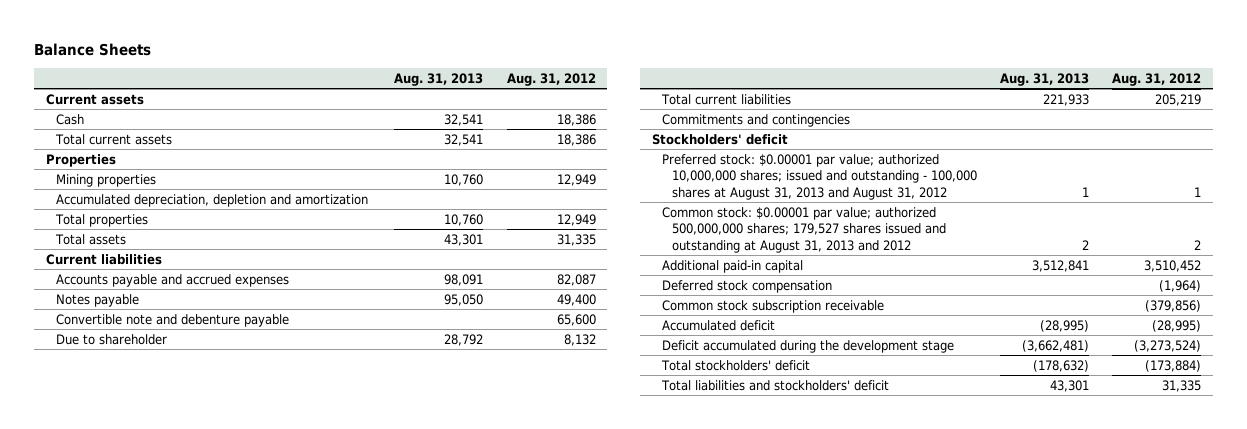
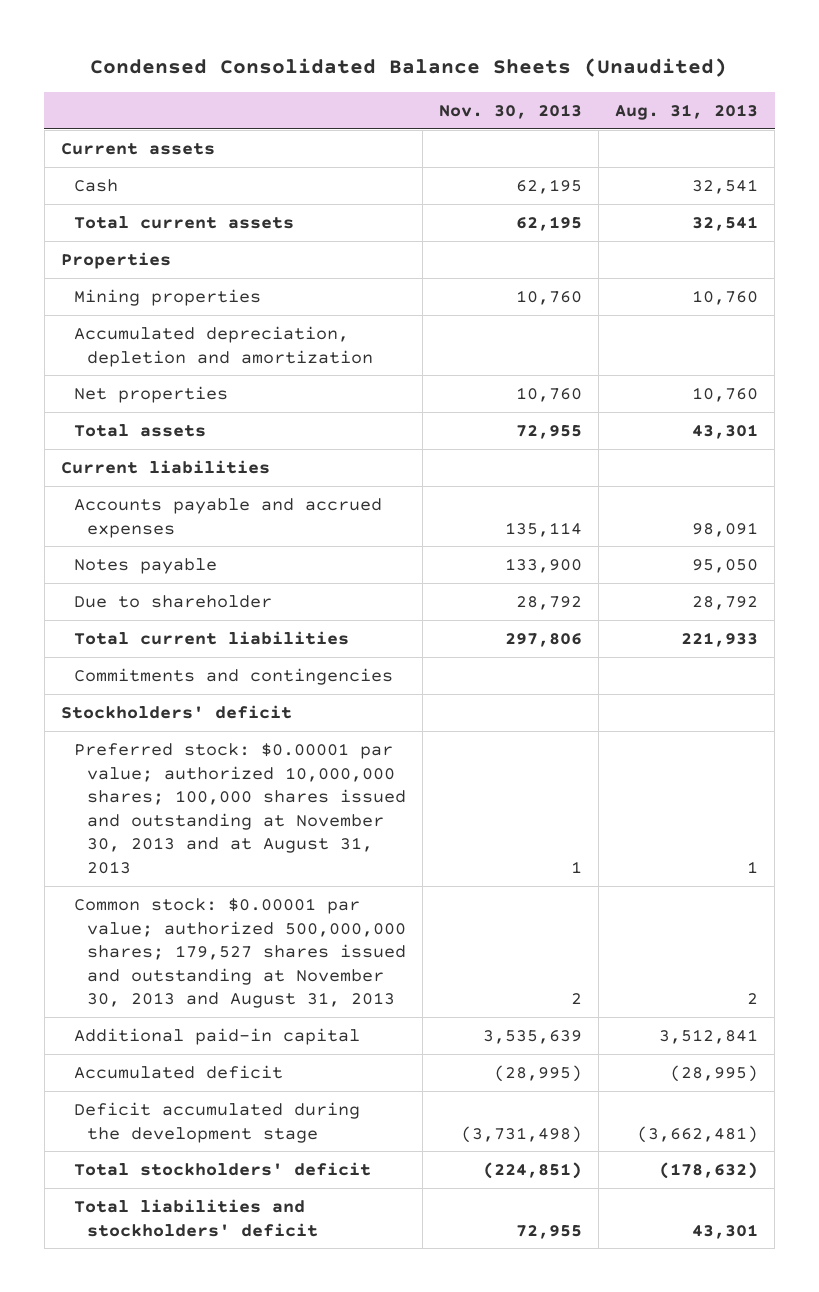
- Balance Sheets
+ Condensed Consolidated Balance Sheets (Unaudited)
- | Aug. 31, 2013 | Aug. 31, 2012
+ | Nov. 30, 2013 | Aug. 31, 2013
- Total properties | 10,760 | 12,949
+ Net properties | 10,760 | 10,760
- Convertible note and debenture payable | | 65,600
- Preferred stock: $0.00001 par value; authorized 10,000,000 shares; issued and outstanding - 100,000 shares at August 31, 2013 and August 31, 2012 | 1 | 1
- Common stock: $0.00001 par value; authorized 500,000,000 shares; 179,527 shares issued and outstanding at August 31, 2013 and 2012 | 2 | 2
+ Preferred stock: $0.00001 par value; authorized 10,000,000 shares; 100,000 shares issued and outstanding at November 30, 2013 and at August 31, 2013 | 1 | 1
+ Common stock: $0.00001 par value; authorized 500,000,000 shares; 179,527 shares issued and outstanding at November 30, 2013 and August 31, 2013 | 2 | 2
- Deferred stock compensation | | (1,964)
- Common stock subscription receivable | | (379,856)

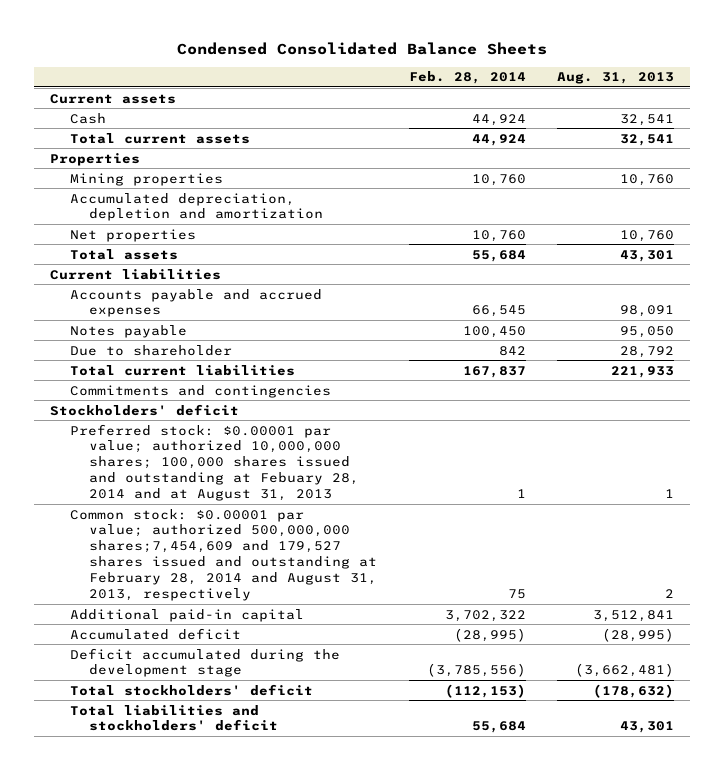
- Condensed Consolidated Balance Sheets (Unaudited)
+ Condensed Consolidated Balance Sheets
- | Nov. 30, 2013 | Aug. 31, 2013
+ | Feb. 28, 2014 | Aug. 31, 2013
- Preferred stock: $0.00001 par value; authorized 10,000,000 shares; 100,000 shares issued and outstanding at November 30, 2013 and at August 31, 2013 | 1 | 1
- Common stock: $0.00001 par value; authorized 500,000,000 shares; 179,527 shares issued and outstanding at November 30, 2013 and August 31, 2013 | 2 | 2
+ Preferred stock: $0.00001 par value; authorized 10,000,000 shares; 100,000 shares issued and outstanding at Febuary 28, 2014 and at August 31, 2013 | 1 | 1
+ Common stock: $0.00001 par value; authorized 500,000,000 shares;7,454,609 and 179,527 shares issued and outstanding at February 28, 2014 and August 31, 2013, respectively | 75 | 2

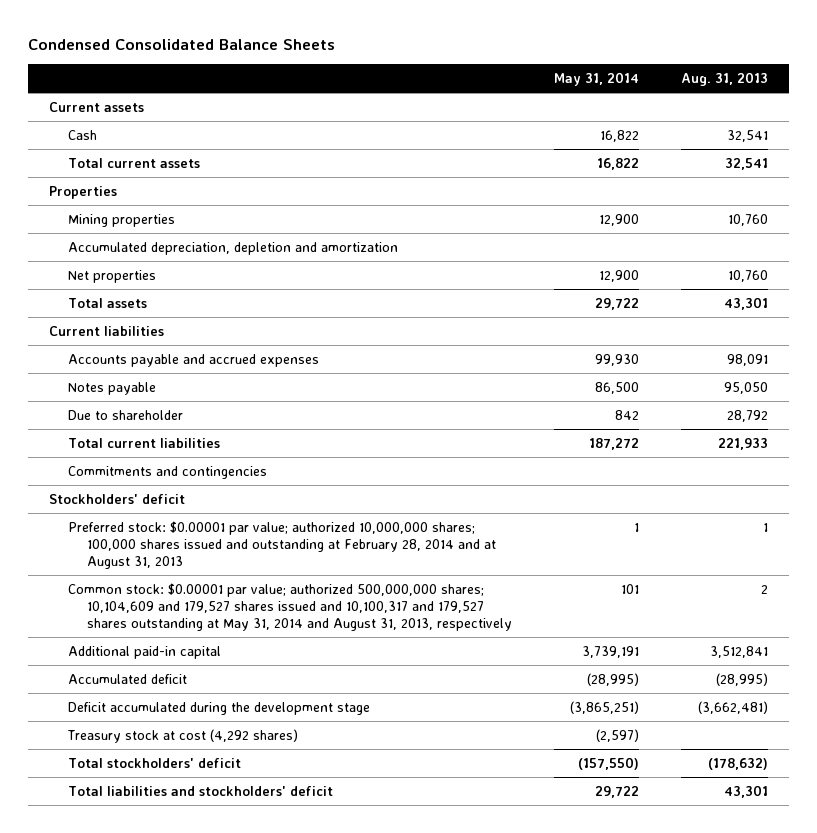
- | Feb. 28, 2014 | Aug. 31, 2013
+ | May 31, 2014 | Aug. 31, 2013
- Preferred stock: $0.00001 par value; authorized 10,000,000 shares; 100,000 shares issued and outstanding at Febuary 28, 2014 and at August 31, 2013 | 1 | 1
- Common stock: $0.00001 par value; authorized 500,000,000 shares;7,454,609 and 179,527 shares issued and outstanding at February 28, 2014 and August 31, 2013, respectively | 75 | 2
+ Preferred stock: $0.00001 par value; authorized 10,000,000 shares; 100,000 shares issued and outstanding at February 28, 2014 and at August 31, 2013 | 1 | 1
+ Common stock: $0.00001 par value; authorized 500,000,000 shares; 10,104,609 and 179,527 shares issued and 10,100,317 and 179,527 shares outstanding at May 31, 2014 and August 31, 2013, respectively | 101 | 2
+ Treasury stock at cost (4,292 shares) | (2,597) |

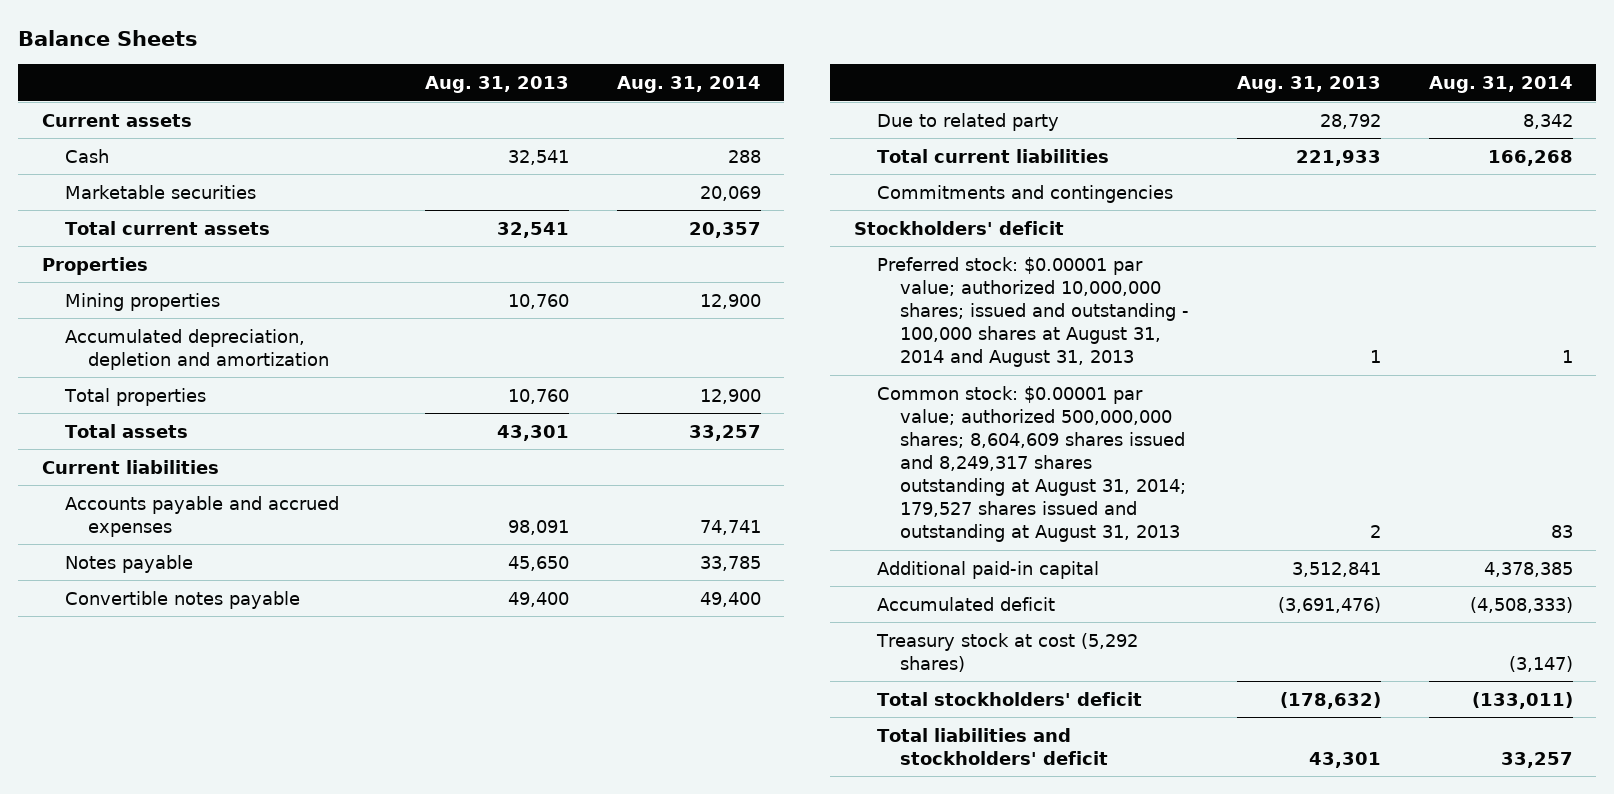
- Condensed Consolidated Balance Sheets
+ Balance Sheets
- | May 31, 2014 | Aug. 31, 2013
+ | Aug. 31, 2013 | Aug. 31, 2014
+ Marketable securities | | 20,069
- Net properties | 12,900 | 10,760
+ Total properties | 10,760 | 12,900
- Notes payable | 86,500 | 95,050
- Due to shareholder | 842 | 28,792
+ Notes payable | 45,650 | 33,785
+ Convertible notes payable | 49,400 | 49,400
+ Due to related party | 28,792 | 8,342
- Preferred stock: $0.00001 par value; authorized 10,000,000 shares; 100,000 shares issued and outstanding at February 28, 2014 and at August 31, 2013 | 1 | 1
- Common stock: $0.00001 par value; authorized 500,000,000 shares; 10,104,609 and 179,527 shares issued and 10,100,317 and 179,527 shares outstanding at May 31, 2014 and August 31, 2013, respectively | 101 | 2
+ Preferred stock: $0.00001 par value; authorized 10,000,000 shares; issued and outstanding - 100,000 shares at August 31, 2014 and August 31, 2013 | 1 | 1
+ Common stock: $0.00001 par value; authorized 500,000,000 shares; 8,604,609 shares issued and 8,249,317 shares outstanding at August 31, 2014; 179,527 shares issued and outstanding at August 31, 2013 | 2 | 83
- Accumulated deficit | (28,995) | (28,995)
- Deficit accumulated during the development stage | (3,865,251) | (3,662,481)
- Treasury stock at cost (4,292 shares) | (2,597) |
+ Accumulated deficit | (3,691,476) | (4,508,333)
+ Treasury stock at cost (5,292 shares) | | (3,147)

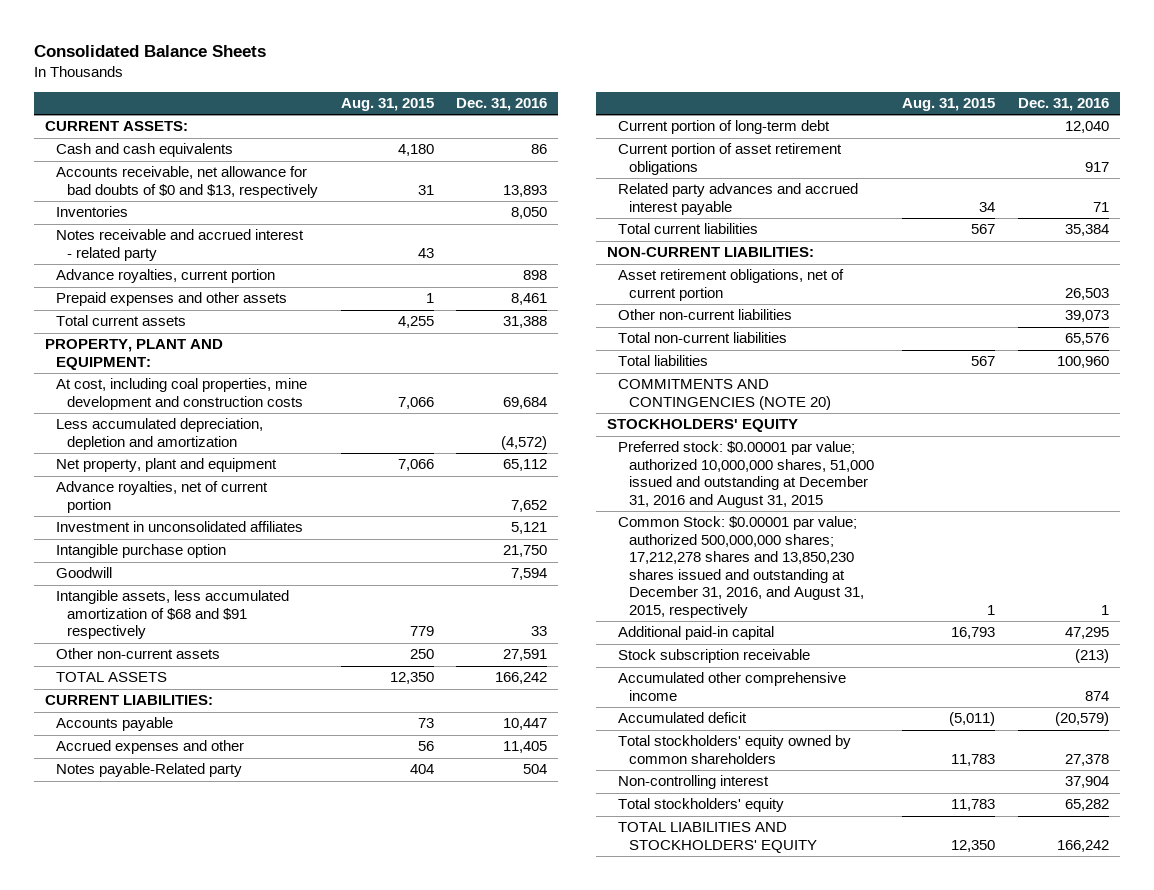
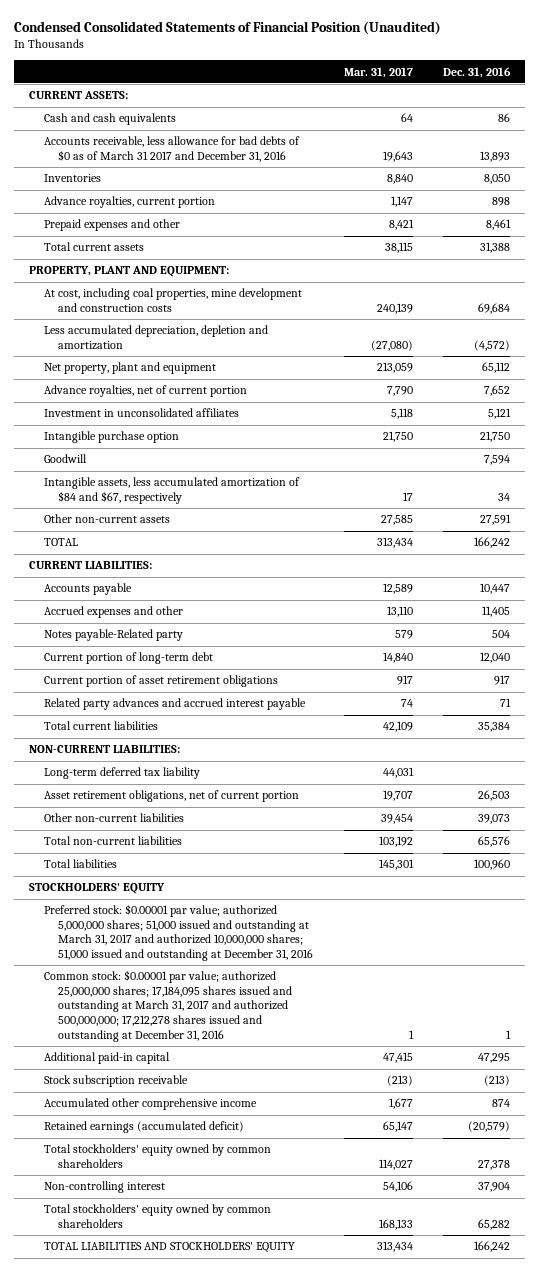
- Consolidated Balance Sheets
+ Condensed Consolidated Statements of Financial Position (Unaudited)
- | Aug. 31, 2015 | Dec. 31, 2016
+ | Mar. 31, 2017 | Dec. 31, 2016
- Accounts receivable, net allowance for bad doubts of $0 and $13, respectively | 31 | 13,893
+ Accounts receivable, less allowance for bad debts of $0 as of March 31 2017 and December 31, 2016 | 19,643 | 13,893
- Notes receivable and accrued interest - related party | 43 |
- Prepaid expenses and other assets | 1 | 8,461
+ Prepaid expenses and other | 8,421 | 8,461
- Intangible assets, less accumulated amortization of $68 and $91 respectively | 779 | 33
+ Intangible assets, less accumulated amortization of $84 and $67, respectively | 17 | 34
- TOTAL ASSETS | 12,350 | 166,242
+ TOTAL | 313,434 | 166,242
+ Long-term deferred tax liability | 44,031 |
- COMMITMENTS AND CONTINGENCIES (NOTE 20)
- Preferred stock: $0.00001 par value; authorized 10,000,000 shares, 51,000 issued and outstanding at December 31, 2016 and August 31, 2015
- Common Stock: $0.00001 par value; authorized 500,000,000 shares; 17,212,278 shares and 13,850,230 shares issued and outstanding at December 31, 2016, and August 31, 2015, respectively | 1 | 1
+ Preferred stock: $0.00001 par value; authorized 5,000,000 shares; 51,000 issued and outstanding at March 31, 2017 and authorized 10,000,000 shares; 51,000 issued and outstanding at December 31, 2016
+ Common stock: $0.00001 par value; authorized 25,000,000 shares; 17,184,095 shares issued and outstanding at March 31, 2017 and authorized 500,000,000; 17,212,278 shares issued and outstanding at December 31, 2016 | 1 | 1
- Accumulated deficit | (5,011) | (20,579)
+ Retained earnings (accumulated deficit) | 65,147 | (20,579)
- Total stockholders' equity | 11,783 | 65,282
+ Total stockholders' equity owned by common shareholders | 168,133 | 65,282

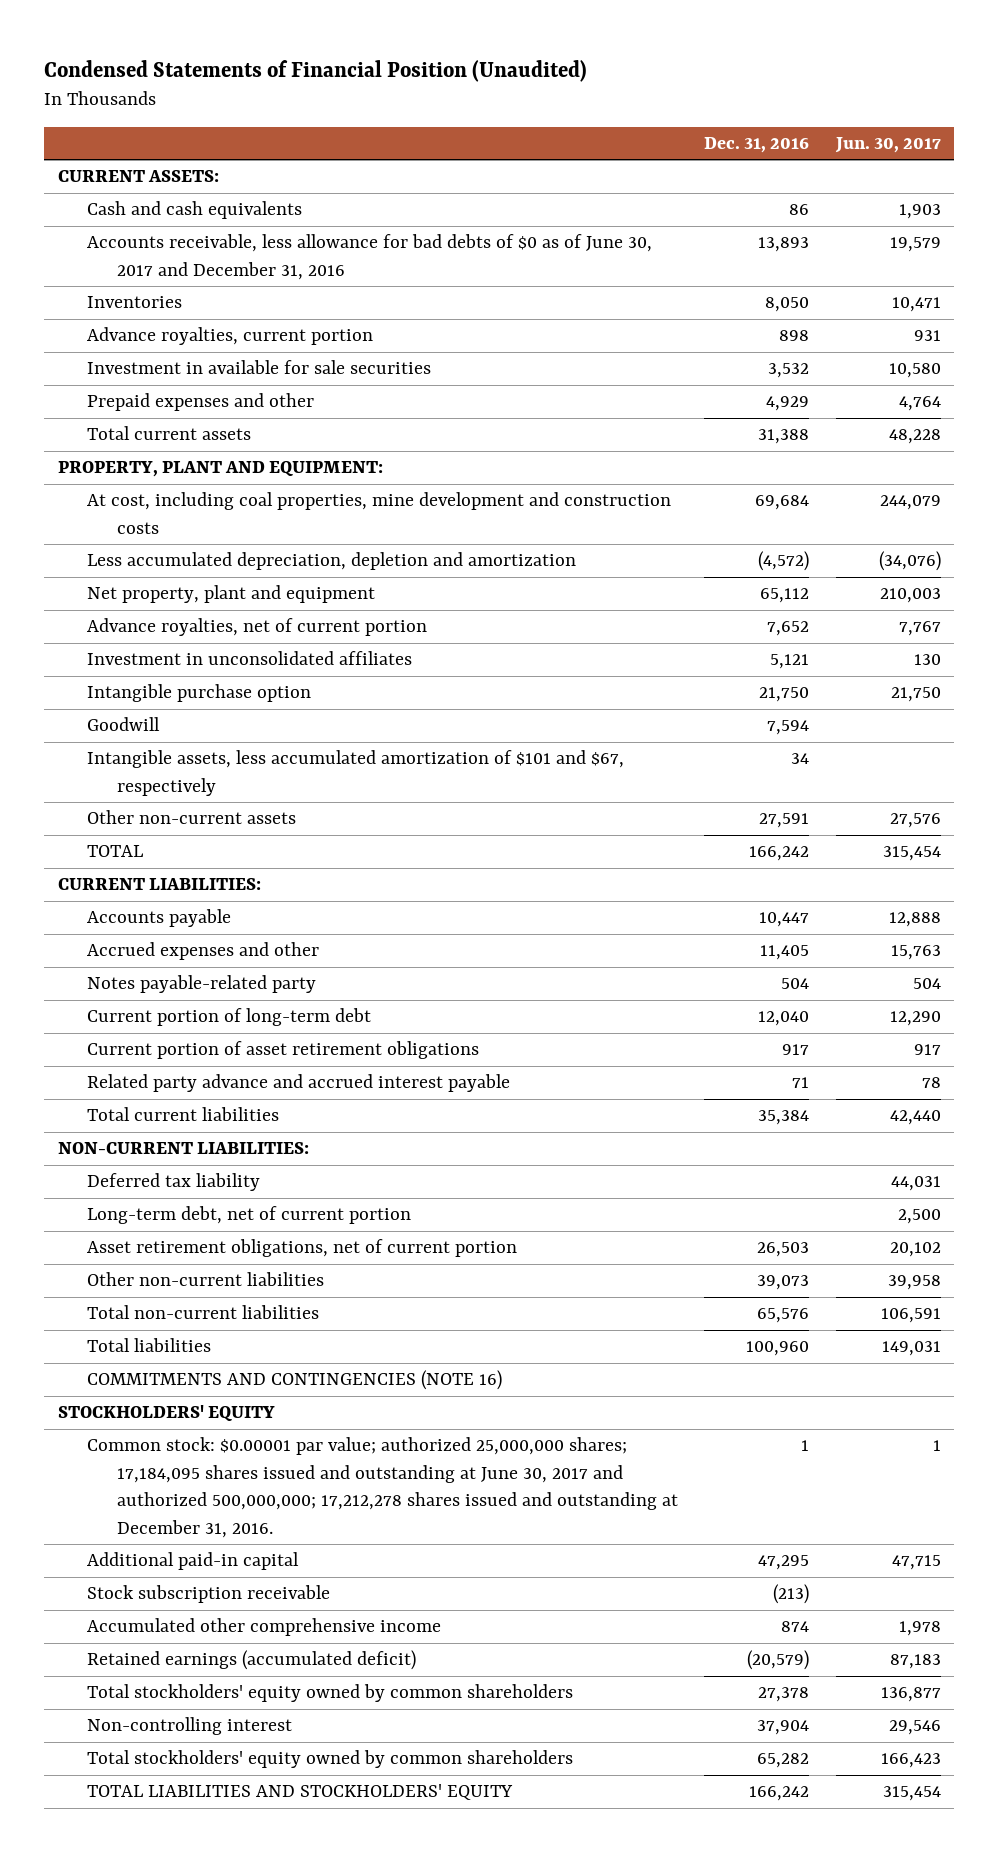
- Condensed Consolidated Statements of Financial Position (Unaudited)
+ Condensed Statements of Financial Position (Unaudited)
- | Mar. 31, 2017 | Dec. 31, 2016
+ | Dec. 31, 2016 | Jun. 30, 2017
- Accounts receivable, less allowance for bad debts of $0 as of March 31 2017 and December 31, 2016 | 19,643 | 13,893
+ Accounts receivable, less allowance for bad debts of $0 as of June 30, 2017 and December 31, 2016 | 13,893 | 19,579
- Prepaid expenses and other | 8,421 | 8,461
+ Investment in available for sale securities | 3,532 | 10,580
+ Prepaid expenses and other | 4,929 | 4,764
- Intangible assets, less accumulated amortization of $84 and $67, respectively | 17 | 34
+ Intangible assets, less accumulated amortization of $101 and $67, respectively | 34 |
- Notes payable-Related party | 579 | 504
+ Notes payable-related party | 504 | 504
- Related party advances and accrued interest payable | 74 | 71
+ Related party advance and accrued interest payable | 71 | 78
- Long-term deferred tax liability | 44,031 |
+ Deferred tax liability | | 44,031
+ Long-term debt, net of current portion | | 2,500
+ COMMITMENTS AND CONTINGENCIES (NOTE 16)
- Preferred stock: $0.00001 par value; authorized 5,000,000 shares; 51,000 issued and outstanding at March 31, 2017 and authorized 10,000,000 shares; 51,000 issued and outstanding at December 31, 2016
- Common stock: $0.00001 par value; authorized 25,000,000 shares; 17,184,095 shares issued and outstanding at March 31, 2017 and authorized 500,000,000; 17,212,278 shares issued and outstanding at December 31, 2016 | 1 | 1
+ Common stock: $0.00001 par value; authorized 25,000,000 shares; 17,184,095 shares issued and outstanding at June 30, 2017 and authorized 500,000,000; 17,212,278 shares issued and outstanding at December 31, 2016. | 1 | 1

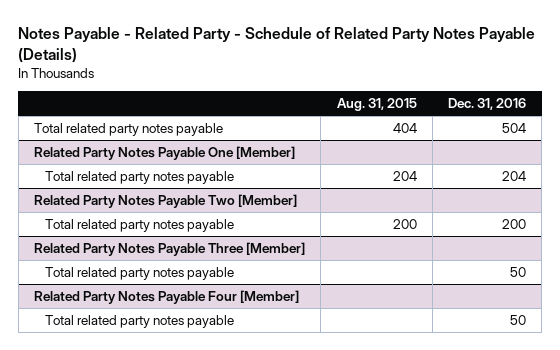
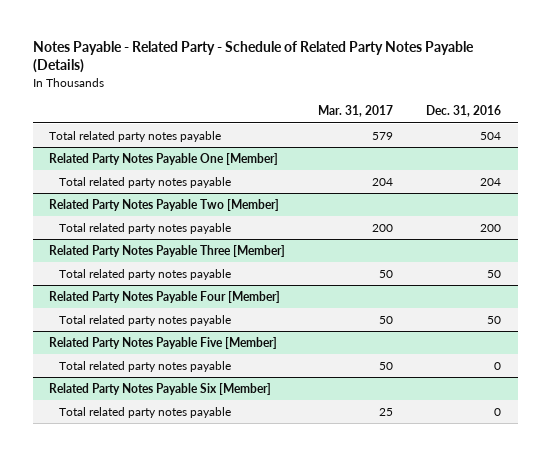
- | Aug. 31, 2015 | Dec. 31, 2016
+ | Mar. 31, 2017 | Dec. 31, 2016
+ Related Party Notes Payable Five [Member]
+ Total related party notes payable | 50 | 0
+ Related Party Notes Payable Six [Member]
+ Total related party notes payable | 25 | 0

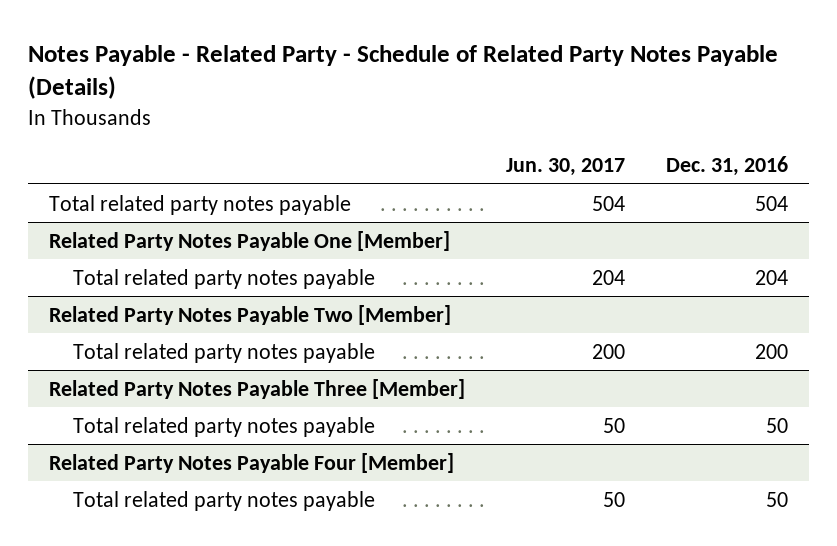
- | Mar. 31, 2017 | Dec. 31, 2016
+ | Jun. 30, 2017 | Dec. 31, 2016
- Related Party Notes Payable Five [Member]
- Total related party notes payable | 50 | 0
- Related Party Notes Payable Six [Member]
- Total related party notes payable | 25 | 0

